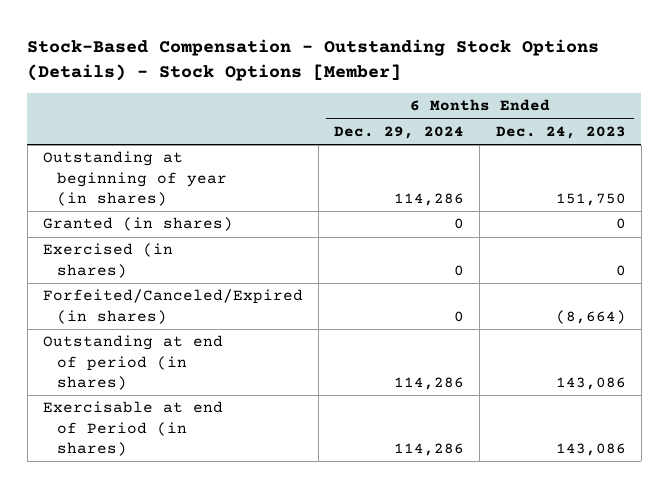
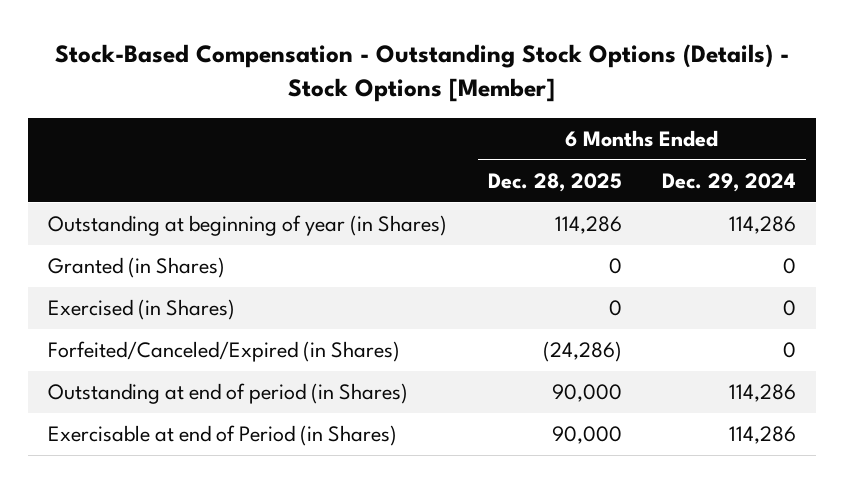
- | 6 Months Ended Dec. 29, 2024 | 6 Months Ended Dec. 24, 2023
+ | 6 Months Ended Dec. 28, 2025 | 6 Months Ended Dec. 29, 2024
- Outstanding at beginning of year (in shares) | 114,286 | 151,750
- Granted (in shares) | 0 | 0
- Exercised (in shares) | 0 | 0
- Forfeited/Canceled/Expired (in shares) | 0 | (8,664)
- Outstanding at end of period (in shares) | 114,286 | 143,086
- Exercisable at end of Period (in shares) | 114,286 | 143,086
+ Outstanding at beginning of year (in Shares) | 114,286 | 114,286
+ Granted (in Shares) | 0 | 0
+ Exercised (in Shares) | 0 | 0
+ Forfeited/Canceled/Expired (in Shares) | (24,286) | 0
+ Outstanding at end of period (in Shares) | 90,000 | 114,286
+ Exercisable at end of Period (in Shares) | 90,000 | 114,286

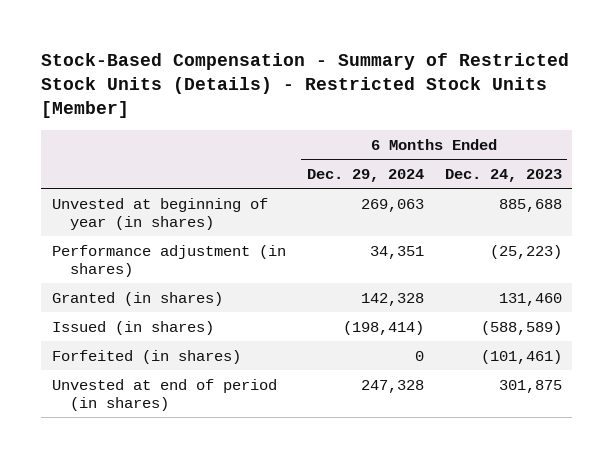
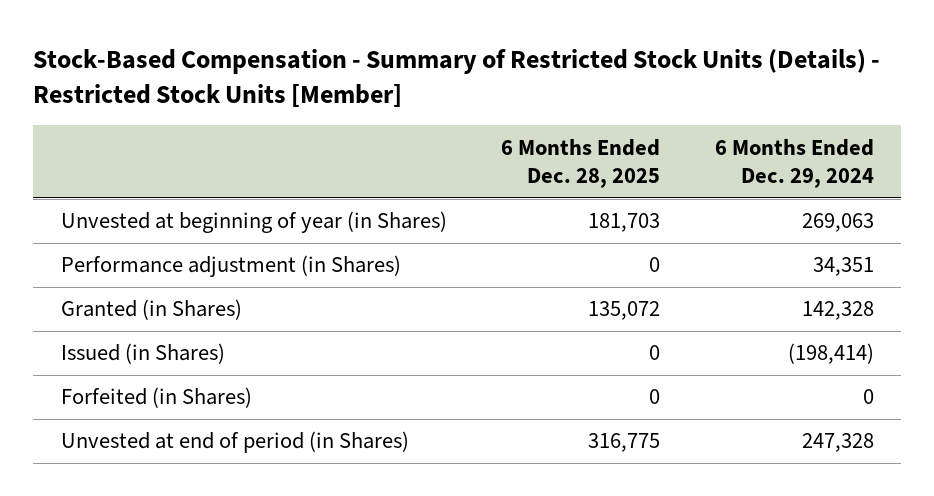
- | 6 Months Ended Dec. 29, 2024 | 6 Months Ended Dec. 24, 2023
+ | 6 Months Ended Dec. 28, 2025 | 6 Months Ended Dec. 29, 2024
- Unvested at beginning of year (in shares) | 269,063 | 885,688
- Performance adjustment (in shares) | 34,351 | (25,223)
- Granted (in shares) | 142,328 | 131,460
- Issued (in shares) | (198,414) | (588,589)
- Forfeited (in shares) | 0 | (101,461)
- Unvested at end of period (in shares) | 247,328 | 301,875
+ Unvested at beginning of year (in Shares) | 181,703 | 269,063
+ Performance adjustment (in Shares) | 0 | 34,351
+ Granted (in Shares) | 135,072 | 142,328
+ Issued (in Shares) | 0 | (198,414)
+ Forfeited (in Shares) | 0 | 0
+ Unvested at end of period (in Shares) | 316,775 | 247,328

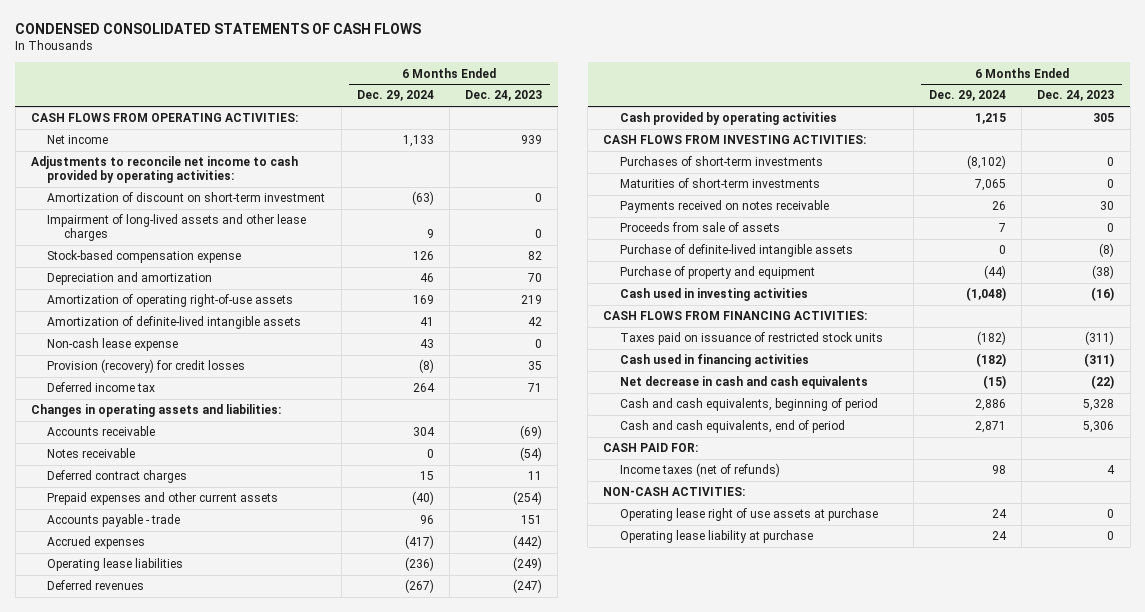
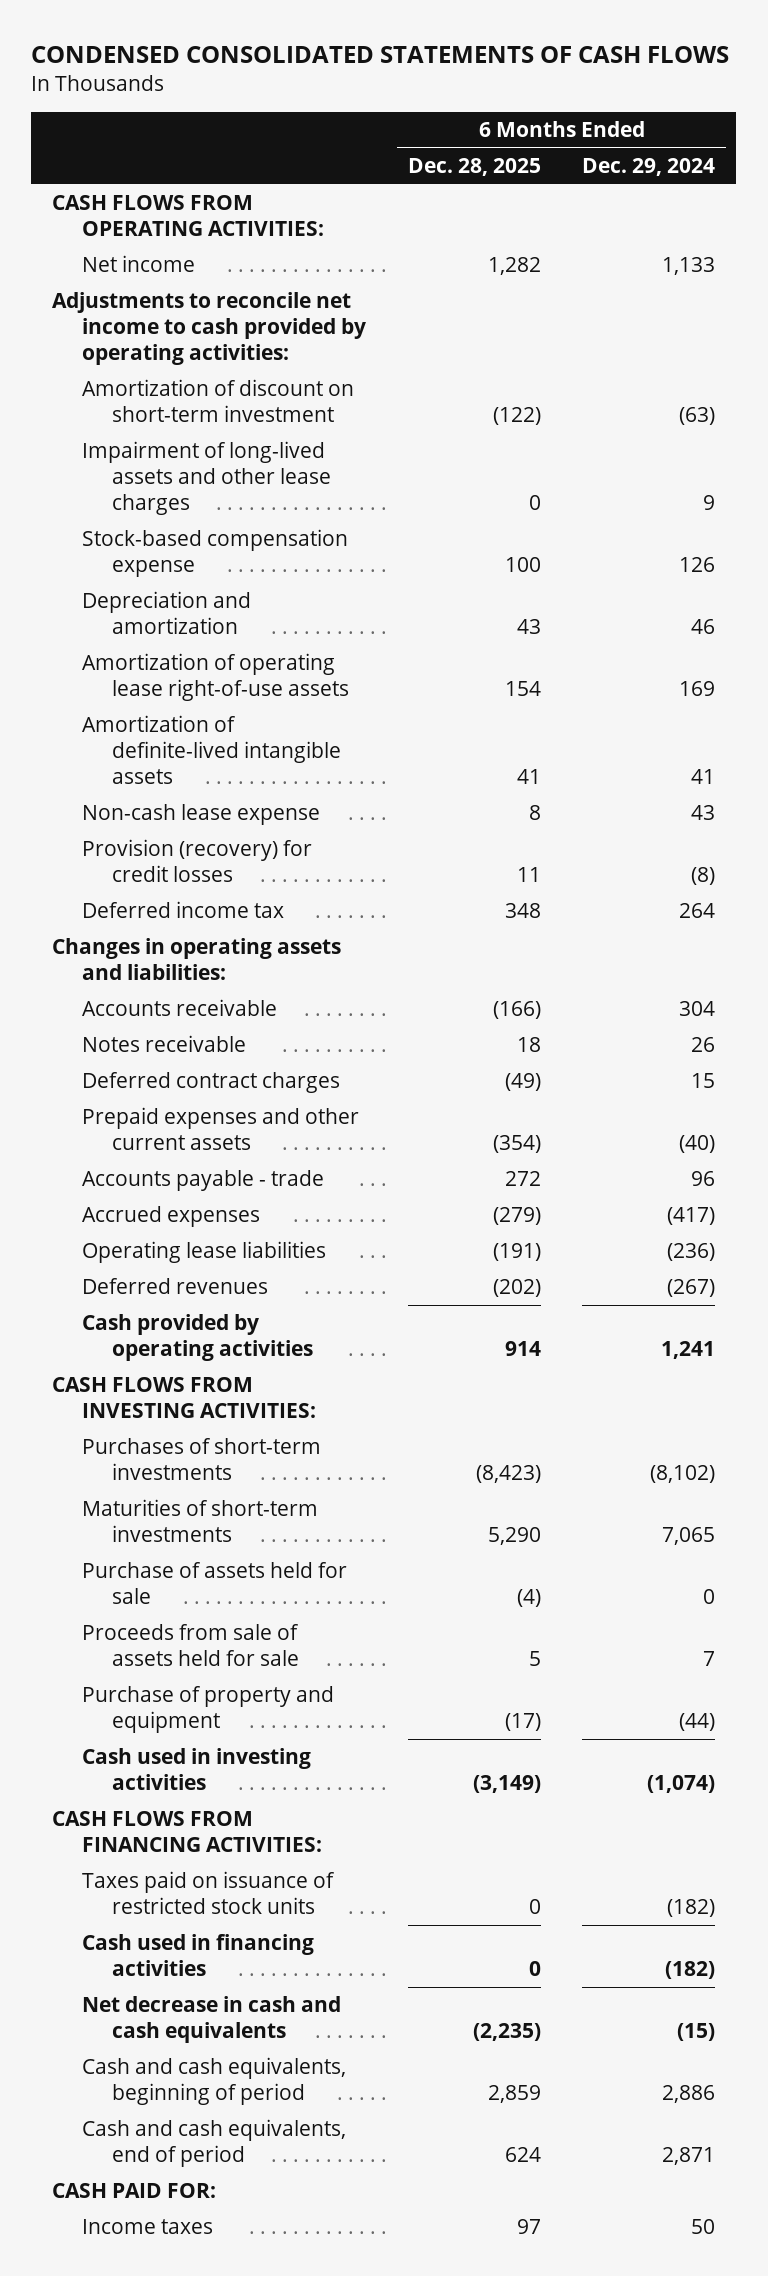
- | 6 Months Ended Dec. 29, 2024 | 6 Months Ended Dec. 24, 2023
+ | 6 Months Ended Dec. 28, 2025 | 6 Months Ended Dec. 29, 2024
- Amortization of operating right-of-use assets | 169 | 219
+ Amortization of operating lease right-of-use assets | 154 | 169
- Notes receivable | 0 | (54)
+ Notes receivable | 18 | 26
- Cash provided by operating activities | 1,215 | 305
+ Cash provided by operating activities | 914 | 1,241
- Payments received on notes receivable | 26 | 30
- Proceeds from sale of assets | 7 | 0
- Purchase of definite-lived intangible assets | 0 | (8)
+ Purchase of assets held for sale | (4) | 0
+ Proceeds from sale of assets held for sale | 5 | 7
- Cash used in investing activities | (1,048) | (16)
+ Cash used in investing activities | (3,149) | (1,074)
- Income taxes (net of refunds) | 98 | 4
- NON-CASH ACTIVITIES:
- Operating lease right of use assets at purchase | 24 | 0
- Operating lease liability at purchase | 24 | 0
+ Income taxes | 97 | 50

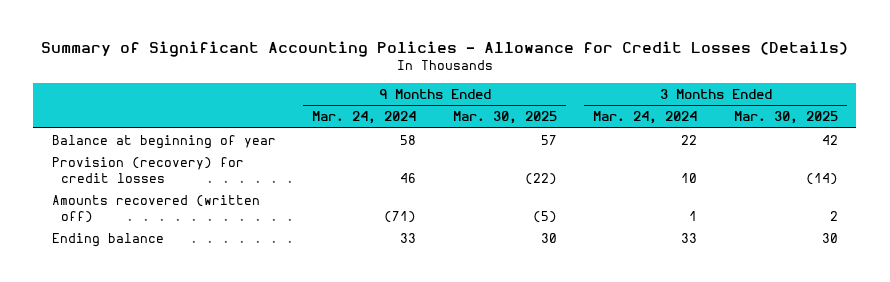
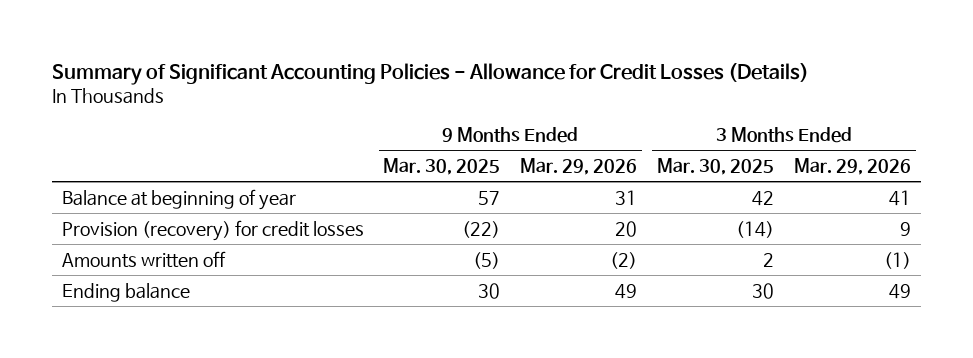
- | 9 Months Ended Mar. 24, 2024 | 9 Months Ended Mar. 30, 2025 | 3 Months Ended Mar. 24, 2024 | 3 Months Ended Mar. 30, 2025
+ | 9 Months Ended Mar. 30, 2025 | 9 Months Ended Mar. 29, 2026 | 3 Months Ended Mar. 30, 2025 | 3 Months Ended Mar. 29, 2026
- Amounts recovered (written off) | (71) | (5) | 1 | 2
+ Amounts written off | (5) | (2) | 2 | (1)

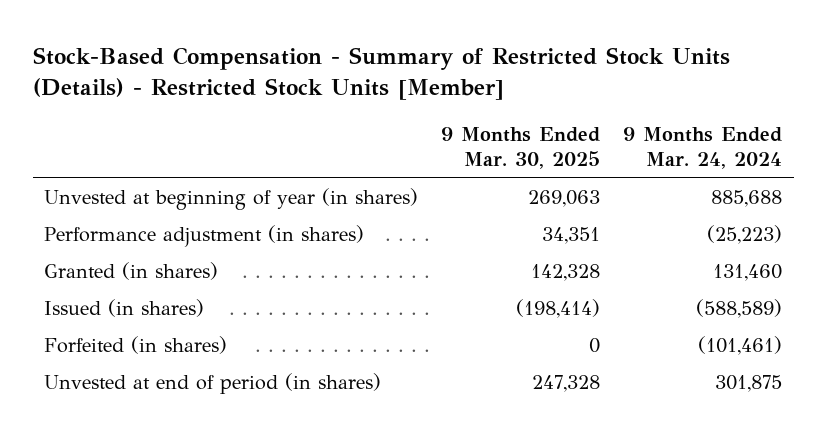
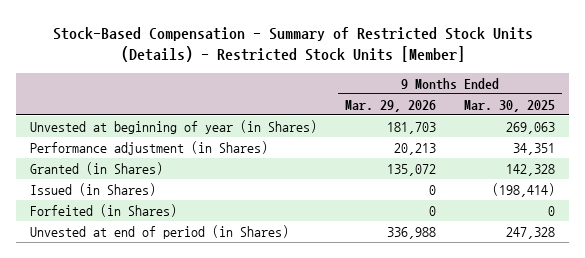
- | 9 Months Ended Mar. 30, 2025 | 9 Months Ended Mar. 24, 2024
+ | 9 Months Ended Mar. 29, 2026 | 9 Months Ended Mar. 30, 2025
- Unvested at beginning of year (in shares) | 269,063 | 885,688
- Performance adjustment (in shares) | 34,351 | (25,223)
- Granted (in shares) | 142,328 | 131,460
- Issued (in shares) | (198,414) | (588,589)
- Forfeited (in shares) | 0 | (101,461)
- Unvested at end of period (in shares) | 247,328 | 301,875
+ Unvested at beginning of year (in Shares) | 181,703 | 269,063
+ Performance adjustment (in Shares) | 20,213 | 34,351
+ Granted (in Shares) | 135,072 | 142,328
+ Issued (in Shares) | 0 | (198,414)
+ Forfeited (in Shares) | 0 | 0
+ Unvested at end of period (in Shares) | 336,988 | 247,328

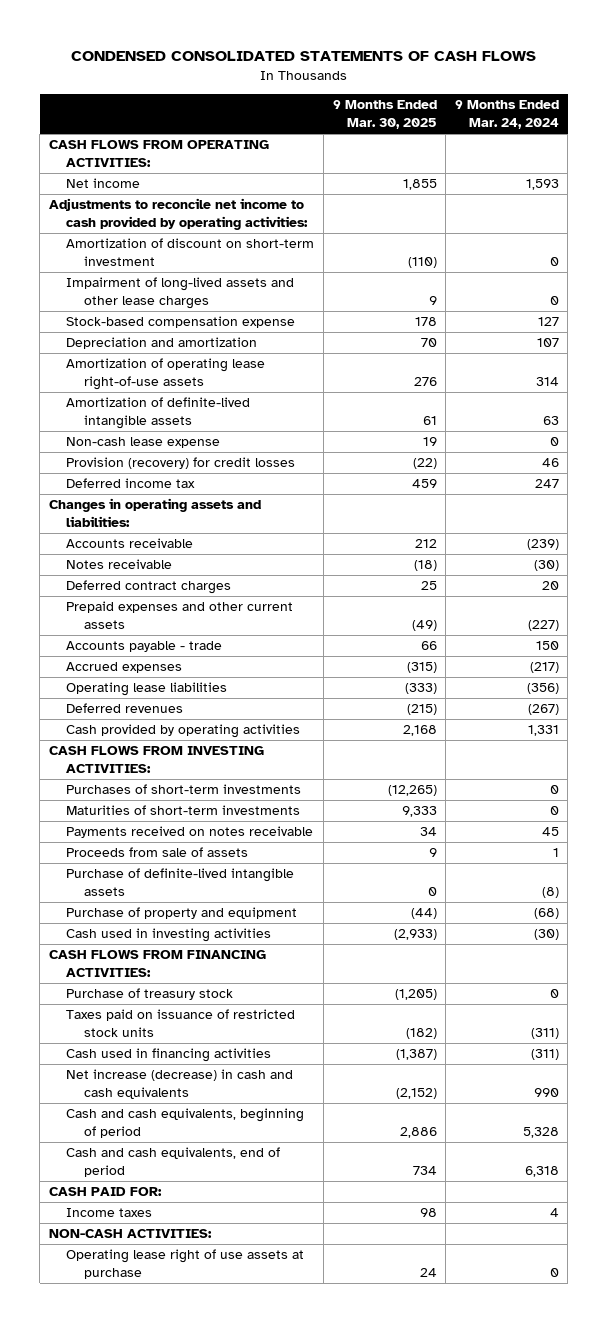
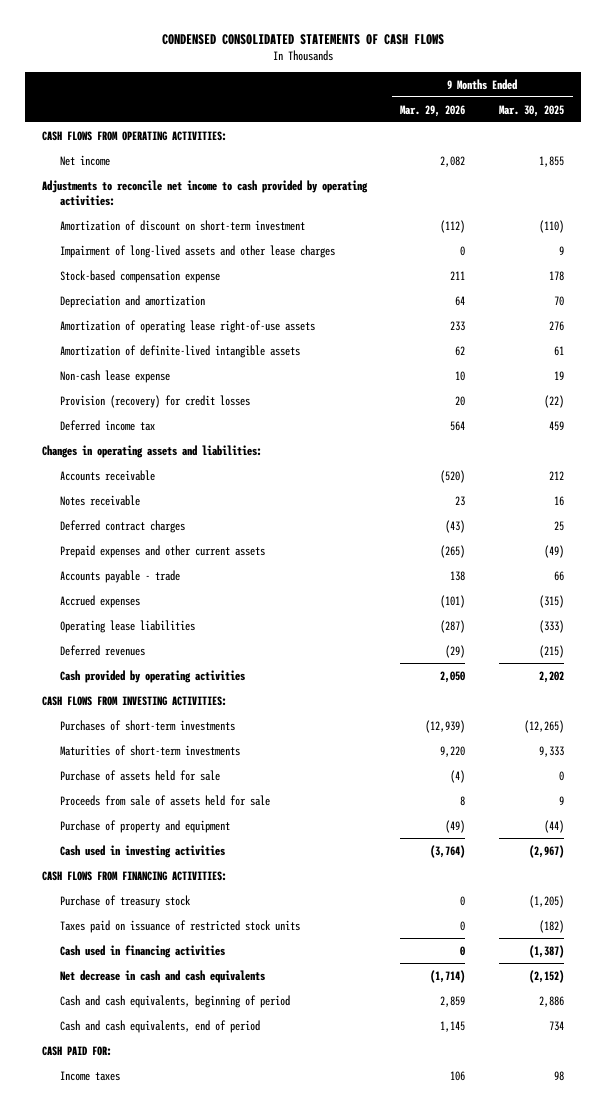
- | 9 Months Ended Mar. 30, 2025 | 9 Months Ended Mar. 24, 2024
+ | 9 Months Ended Mar. 29, 2026 | 9 Months Ended Mar. 30, 2025
- Notes receivable | (18) | (30)
+ Notes receivable | 23 | 16
- Cash provided by operating activities | 2,168 | 1,331
+ Cash provided by operating activities | 2,050 | 2,202
- Payments received on notes receivable | 34 | 45
- Proceeds from sale of assets | 9 | 1
- Purchase of definite-lived intangible assets | 0 | (8)
+ Purchase of assets held for sale | (4) | 0
+ Proceeds from sale of assets held for sale | 8 | 9
- Cash used in investing activities | (2,933) | (30)
+ Cash used in investing activities | (3,764) | (2,967)
- Net increase (decrease) in cash and cash equivalents | (2,152) | 990
+ Net decrease in cash and cash equivalents | (1,714) | (2,152)
- NON-CASH ACTIVITIES:
- Operating lease right of use assets at purchase | 24 | 0

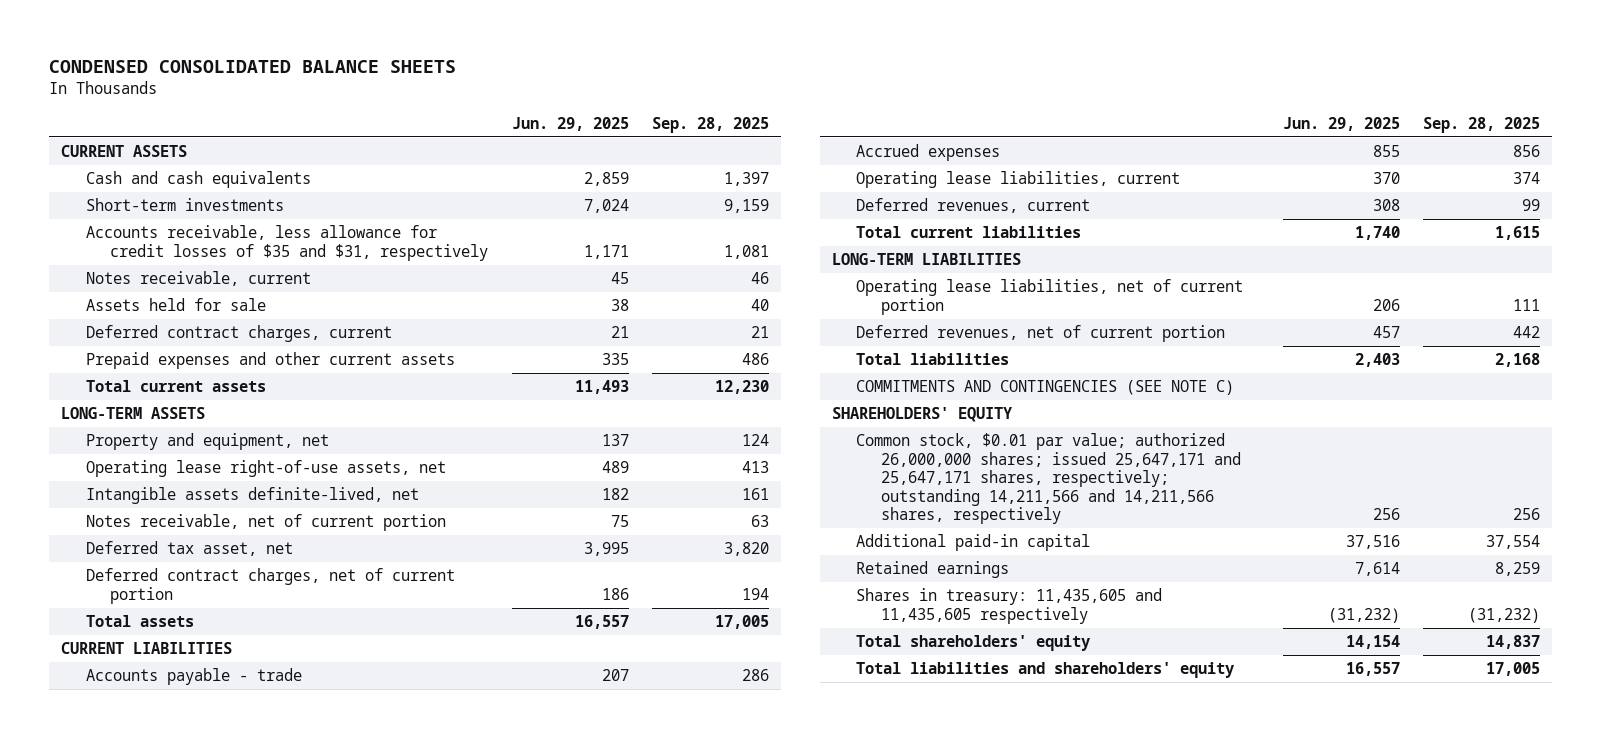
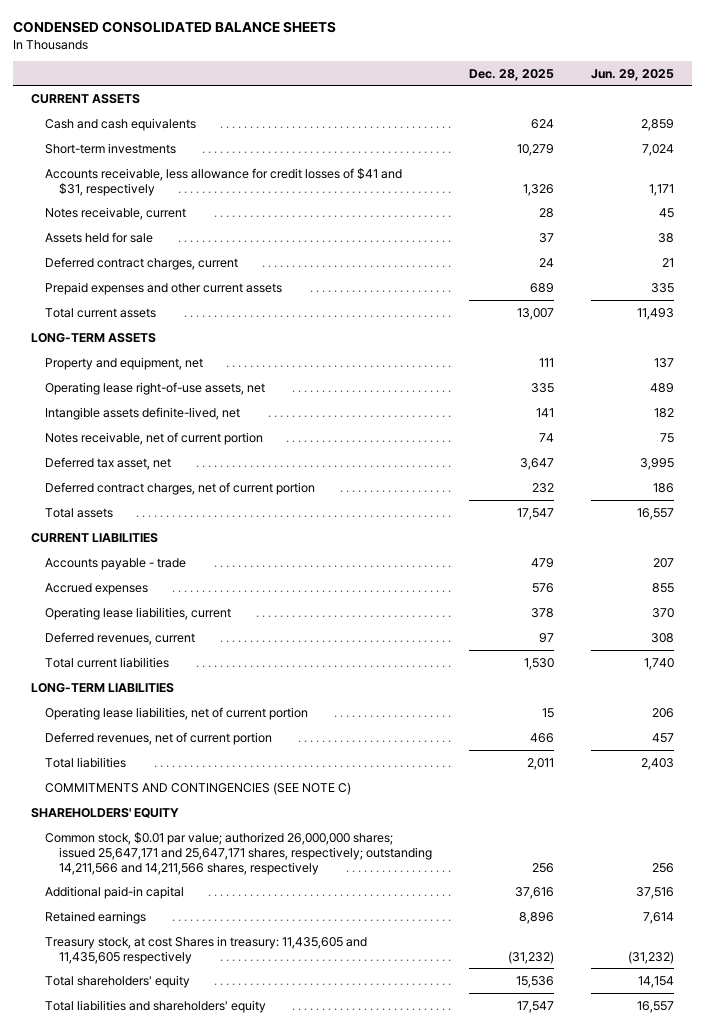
- | Jun. 29, 2025 | Sep. 28, 2025
+ | Dec. 28, 2025 | Jun. 29, 2025
- Accounts receivable, less allowance for credit losses of $35 and $31, respectively | 1,171 | 1,081
+ Accounts receivable, less allowance for credit losses of $41 and $31, respectively | 1,326 | 1,171
- Shares in treasury: 11,435,605 and 11,435,605 respectively | (31,232) | (31,232)
+ Treasury stock, at cost Shares in treasury: 11,435,605 and 11,435,605 respectively | (31,232) | (31,232)

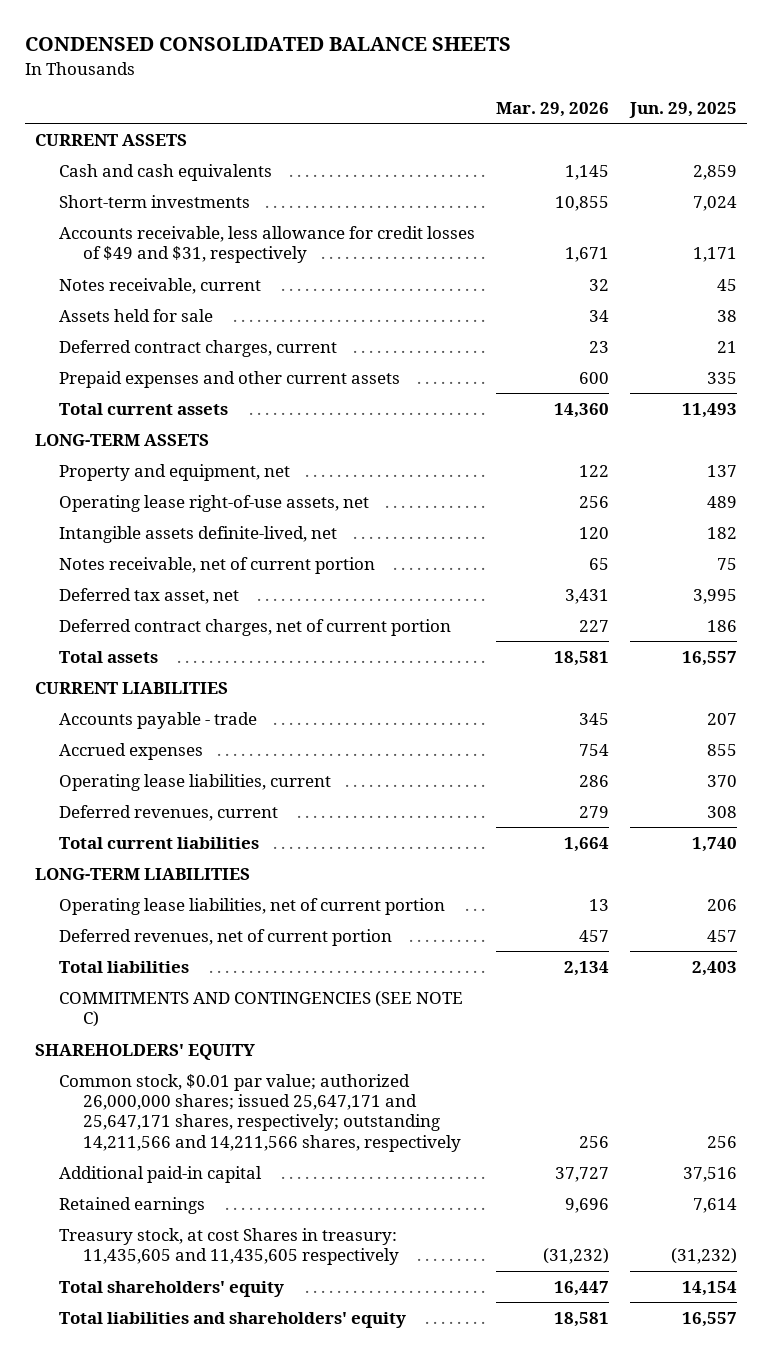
- | Dec. 28, 2025 | Jun. 29, 2025
+ | Mar. 29, 2026 | Jun. 29, 2025
- Accounts receivable, less allowance for credit losses of $41 and $31, respectively | 1,326 | 1,171
+ Accounts receivable, less allowance for credit losses of $49 and $31, respectively | 1,671 | 1,171

